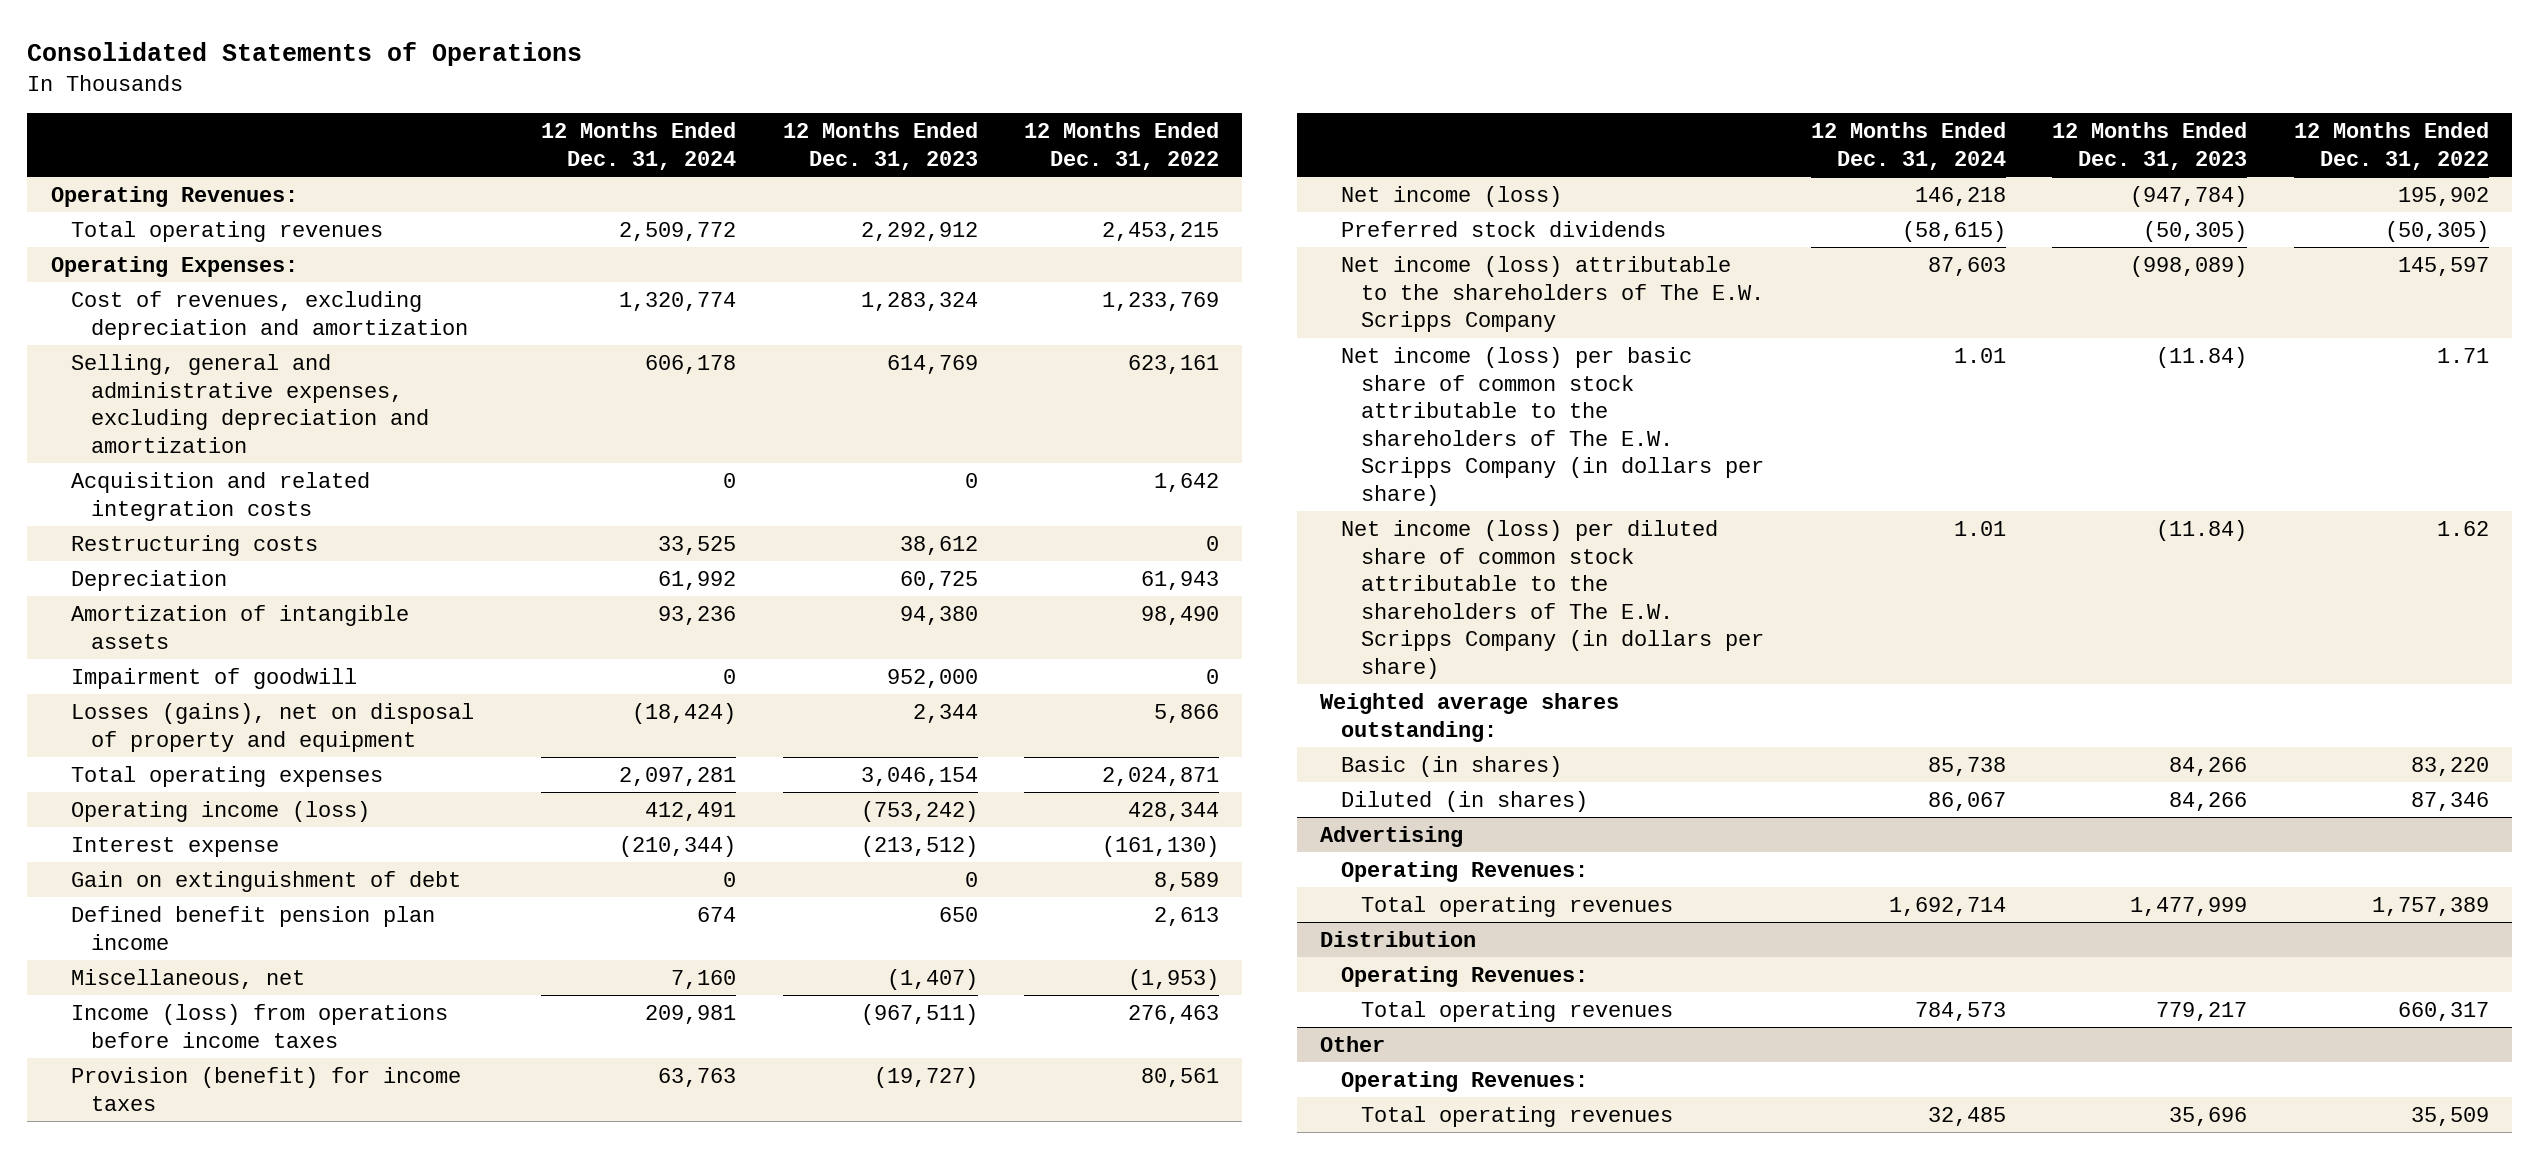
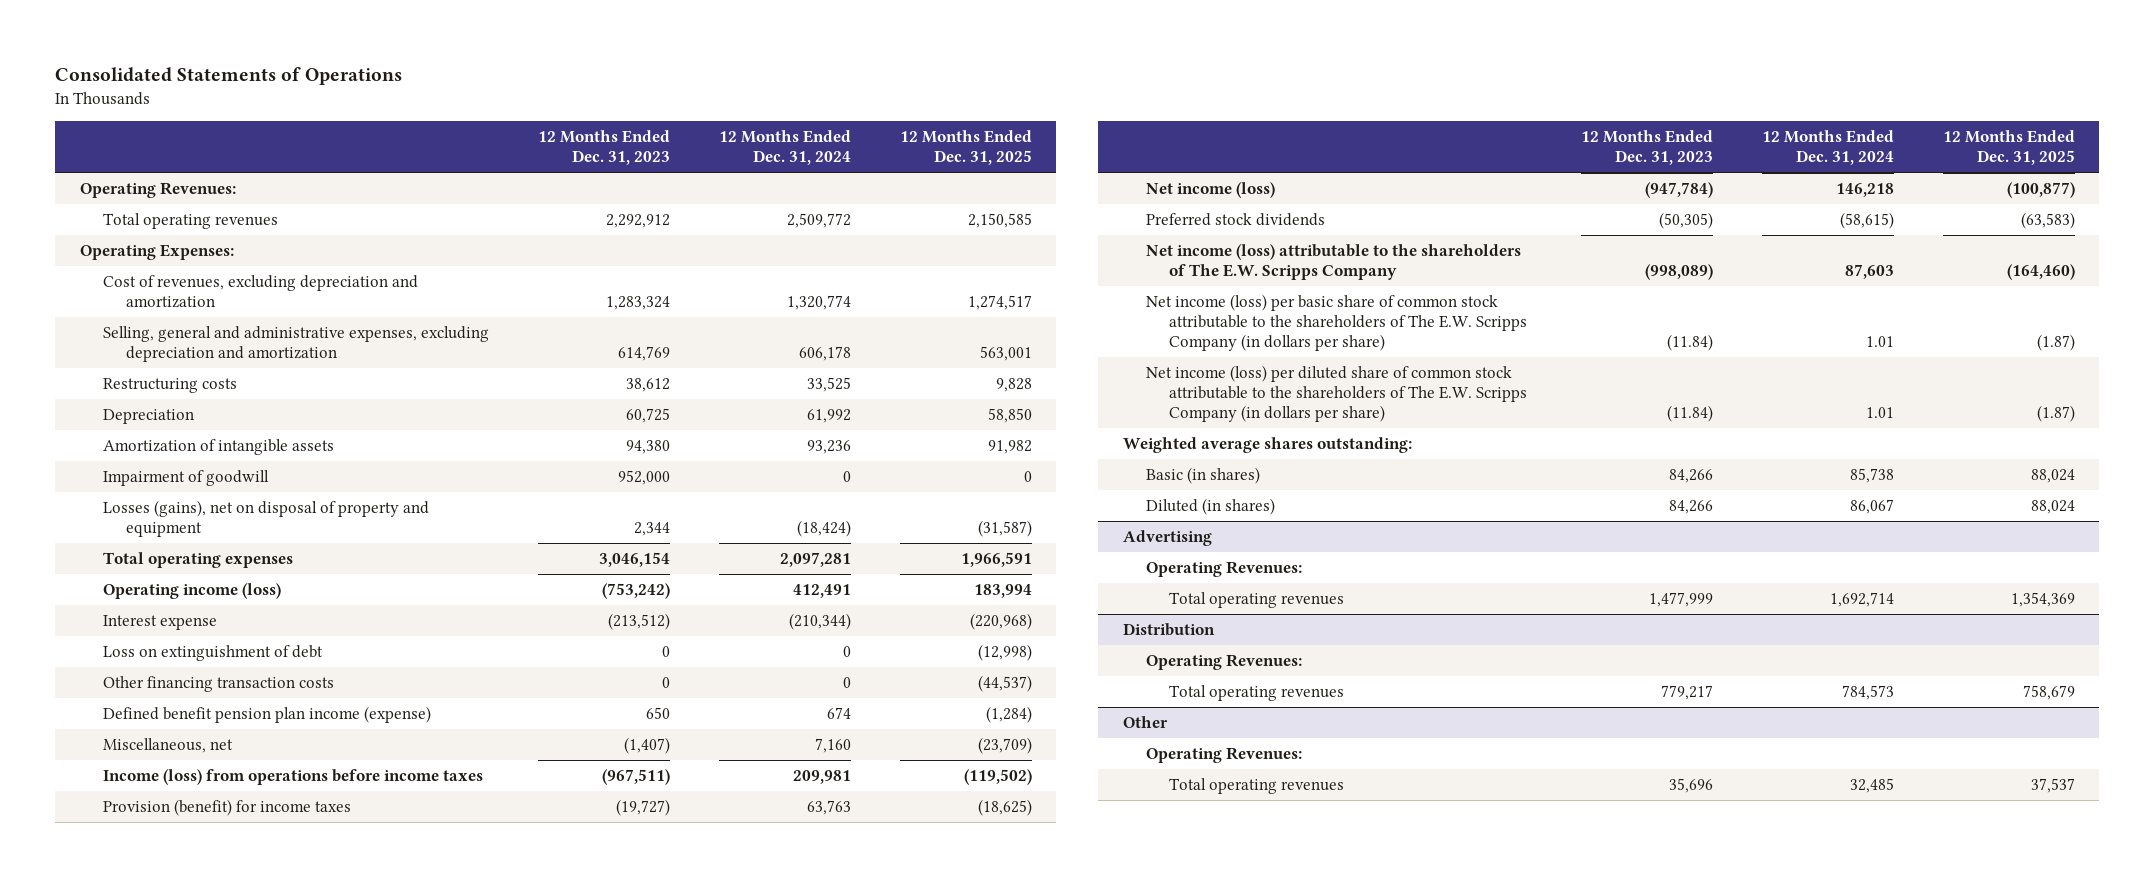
- | 12 Months Ended Dec. 31, 2024 | 12 Months Ended Dec. 31, 2023 | 12 Months Ended Dec. 31, 2022
+ | 12 Months Ended Dec. 31, 2023 | 12 Months Ended Dec. 31, 2024 | 12 Months Ended Dec. 31, 2025
- Acquisition and related integration costs | 0 | 0 | 1,642
- Gain on extinguishment of debt | 0 | 0 | 8,589
- Defined benefit pension plan income | 674 | 650 | 2,613
+ Loss on extinguishment of debt | 0 | 0 | (12,998)
+ Other financing transaction costs | 0 | 0 | (44,537)
+ Defined benefit pension plan income (expense) | 650 | 674 | (1,284)

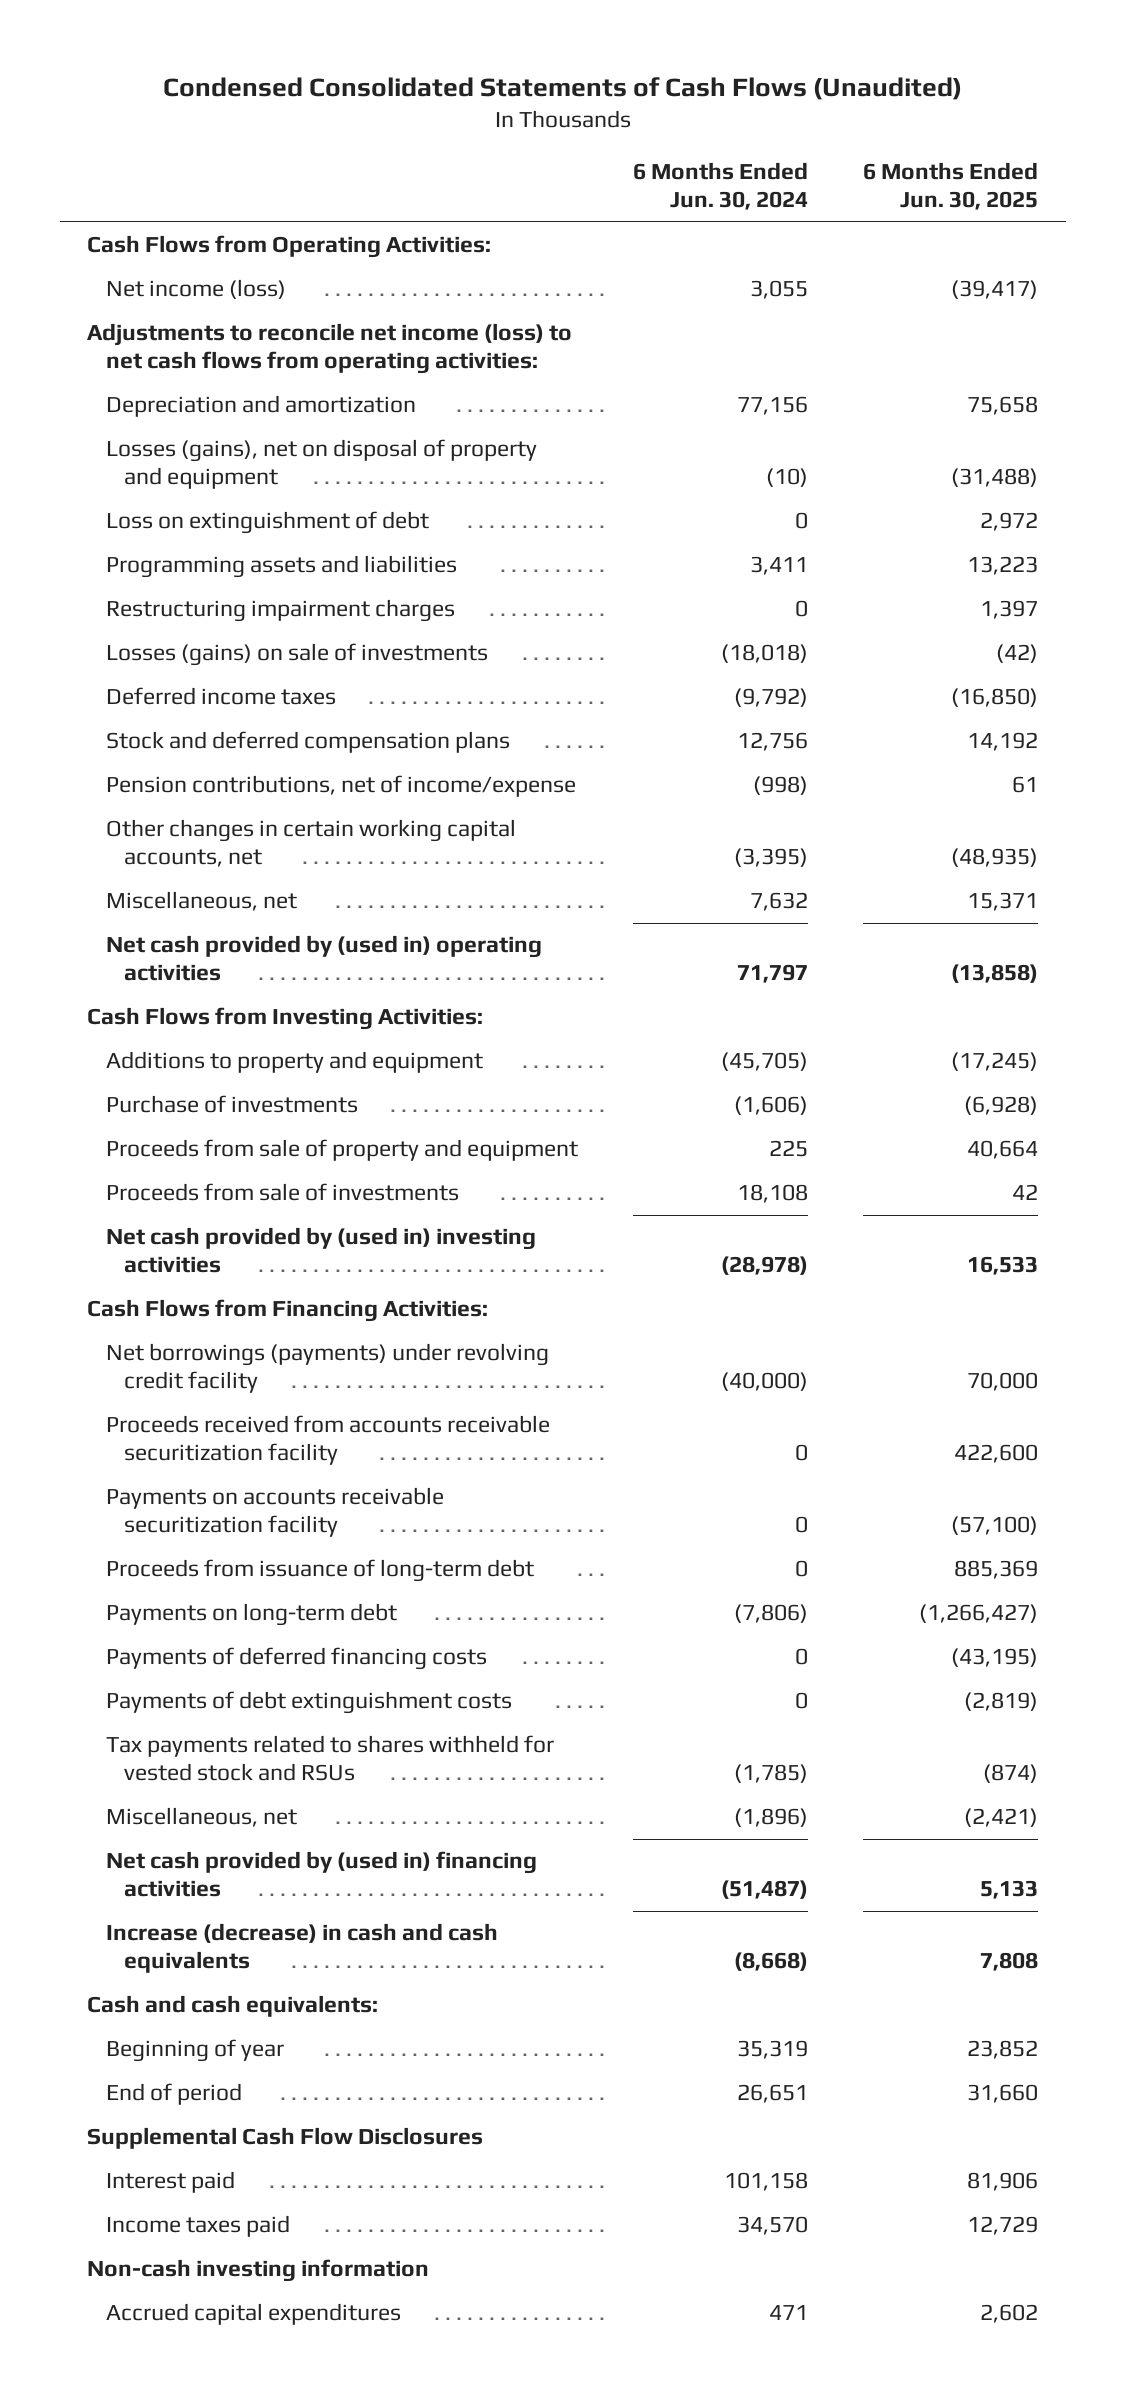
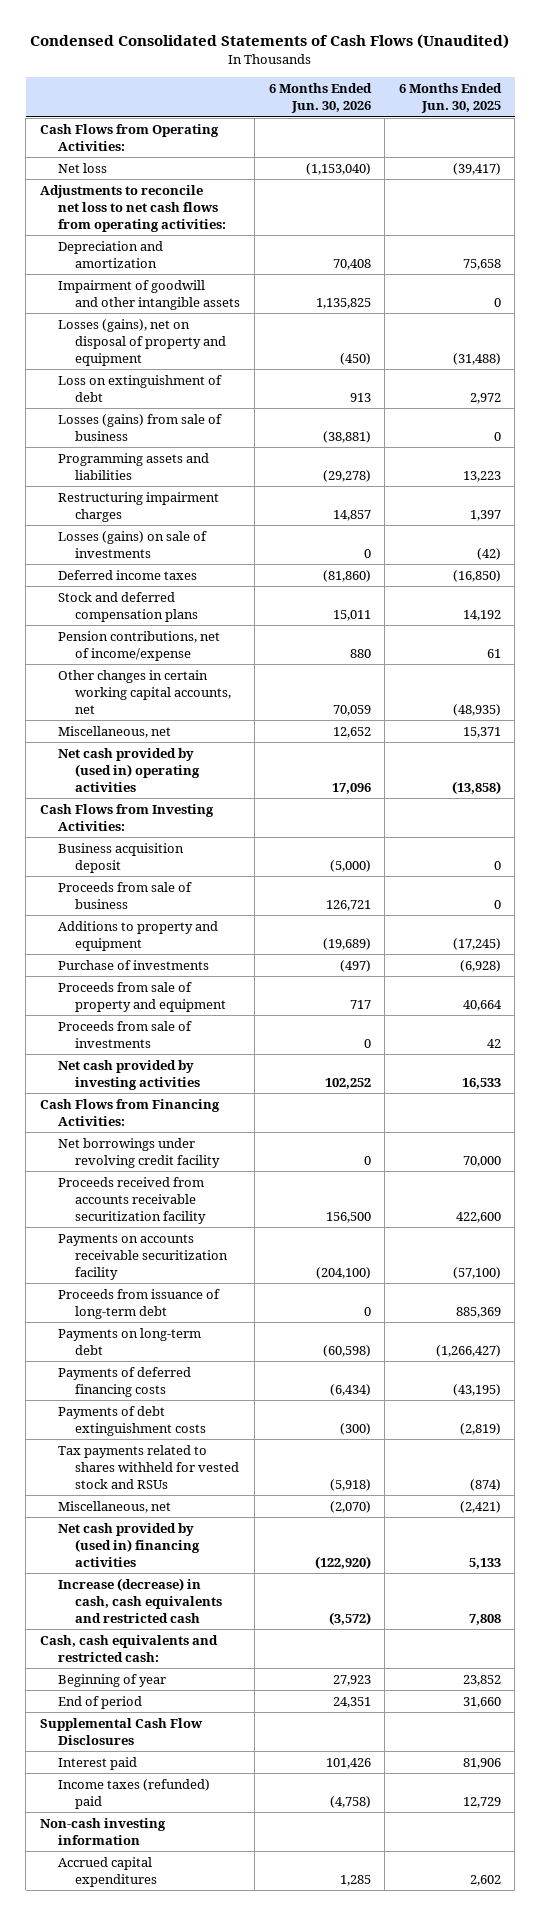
- | 6 Months Ended Jun. 30, 2024 | 6 Months Ended Jun. 30, 2025
+ | 6 Months Ended Jun. 30, 2026 | 6 Months Ended Jun. 30, 2025
- Net income (loss) | 3,055 | (39,417)
- Adjustments to reconcile net income (loss) to net cash flows from operating activities:
+ Net loss | (1,153,040) | (39,417)
+ Adjustments to reconcile net loss to net cash flows from operating activities:
+ Impairment of goodwill and other intangible assets | 1,135,825 | 0
+ Losses (gains) from sale of business | (38,881) | 0
+ Business acquisition deposit | (5,000) | 0
+ Proceeds from sale of business | 126,721 | 0
- Net cash provided by (used in) investing activities | (28,978) | 16,533
+ Net cash provided by investing activities | 102,252 | 16,533
- Net borrowings (payments) under revolving credit facility | (40,000) | 70,000
+ Net borrowings under revolving credit facility | 0 | 70,000
- Increase (decrease) in cash and cash equivalents | (8,668) | 7,808
- Cash and cash equivalents:
+ Increase (decrease) in cash, cash equivalents and restricted cash | (3,572) | 7,808
+ Cash, cash equivalents and restricted cash:
- Income taxes paid | 34,570 | 12,729
+ Income taxes (refunded) paid | (4,758) | 12,729

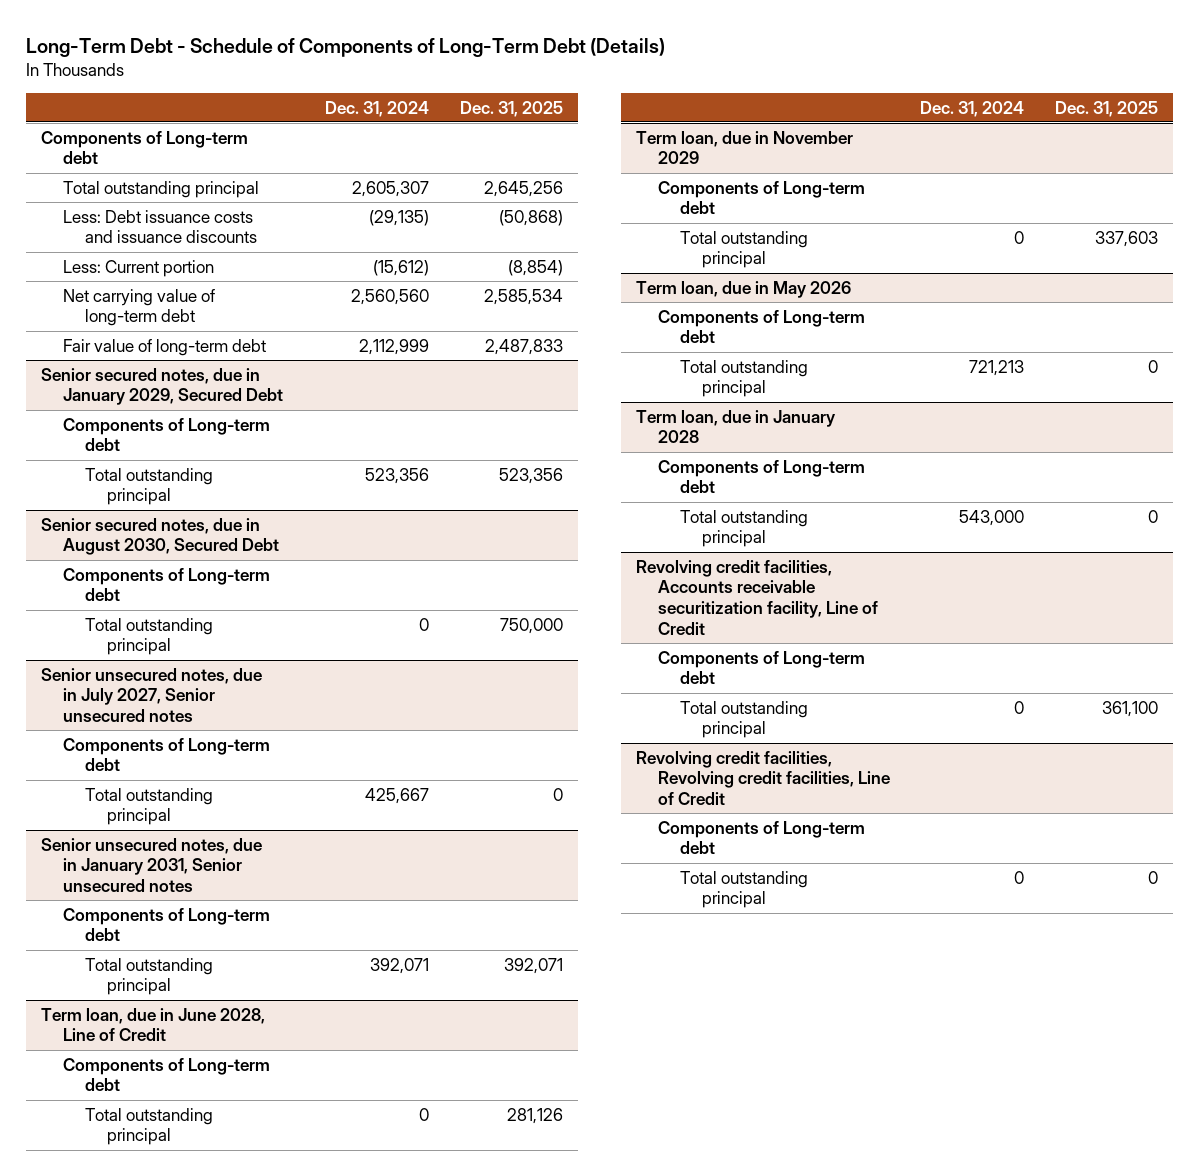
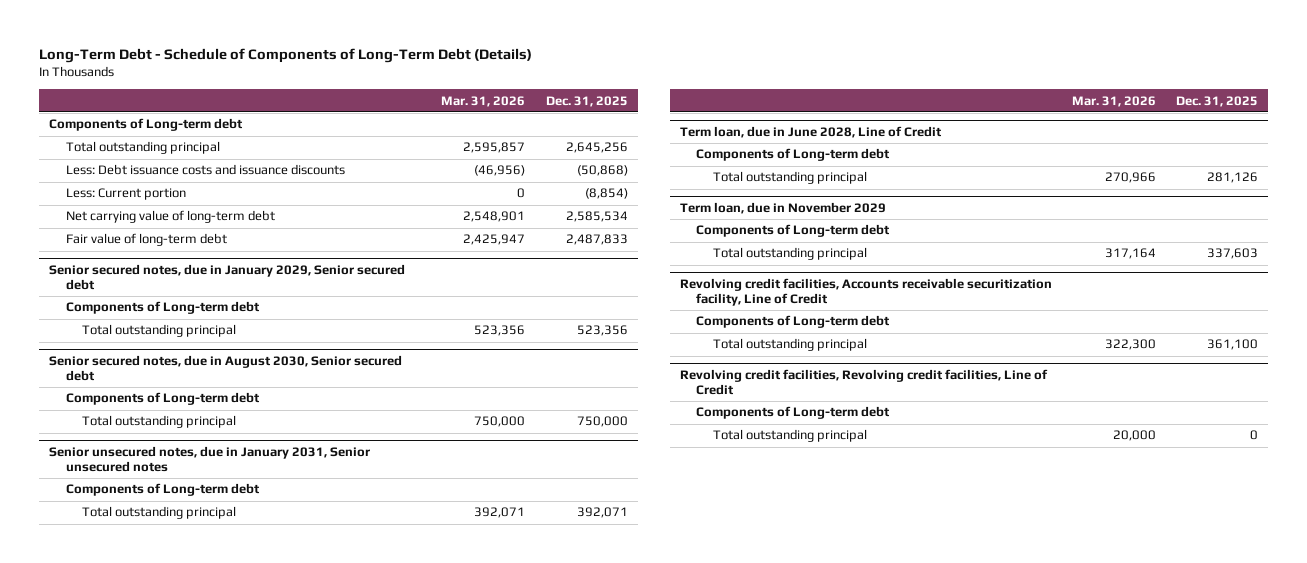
- | Dec. 31, 2024 | Dec. 31, 2025
+ | Mar. 31, 2026 | Dec. 31, 2025
- Senior secured notes, due in January 2029, Secured Debt
+ Senior secured notes, due in January 2029, Senior secured debt
- Senior secured notes, due in August 2030, Secured Debt
+ Senior secured notes, due in August 2030, Senior secured debt
- Senior unsecured notes, due in July 2027, Senior unsecured notes
- Components of Long-term debt
- Total outstanding principal | 425,667 | 0
- Term loan, due in May 2026
- Components of Long-term debt
- Total outstanding principal | 721,213 | 0
- Term loan, due in January 2028
- Components of Long-term debt
- Total outstanding principal | 543,000 | 0

